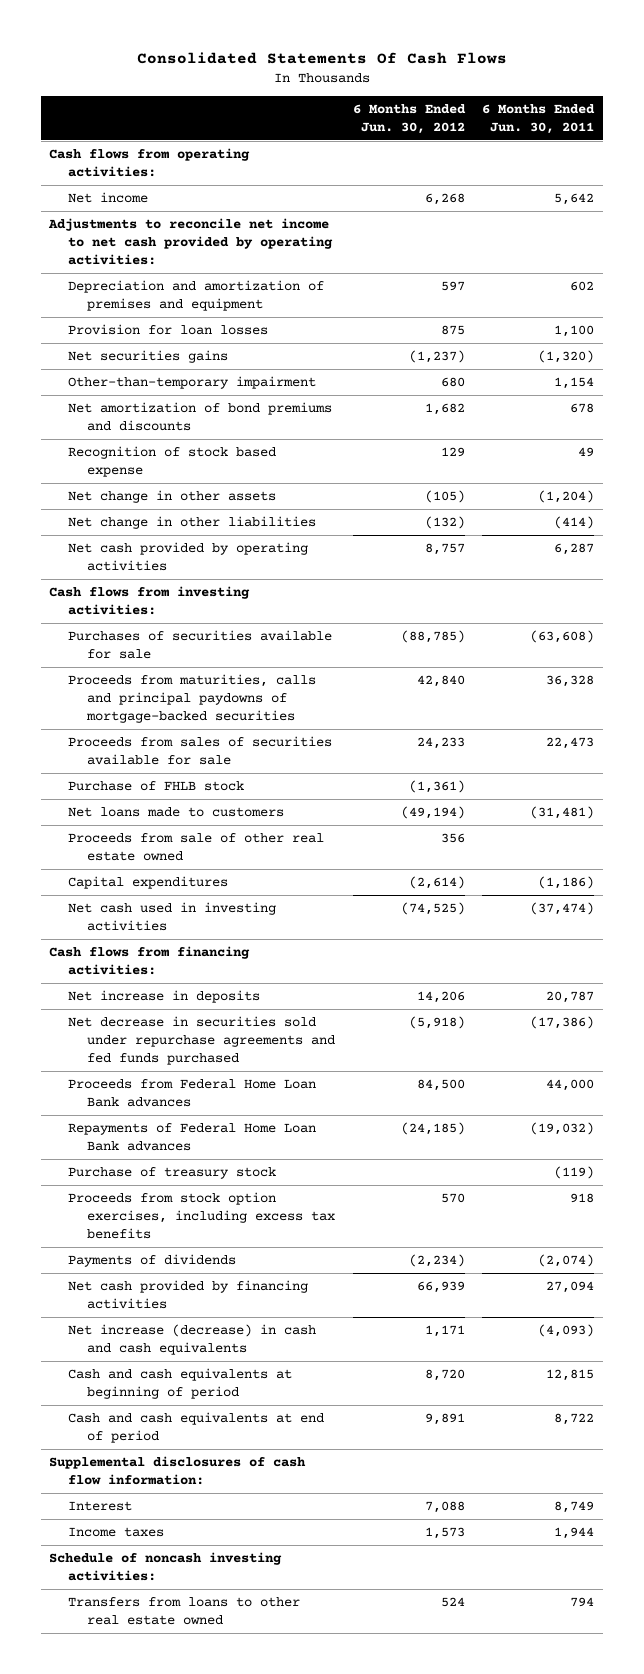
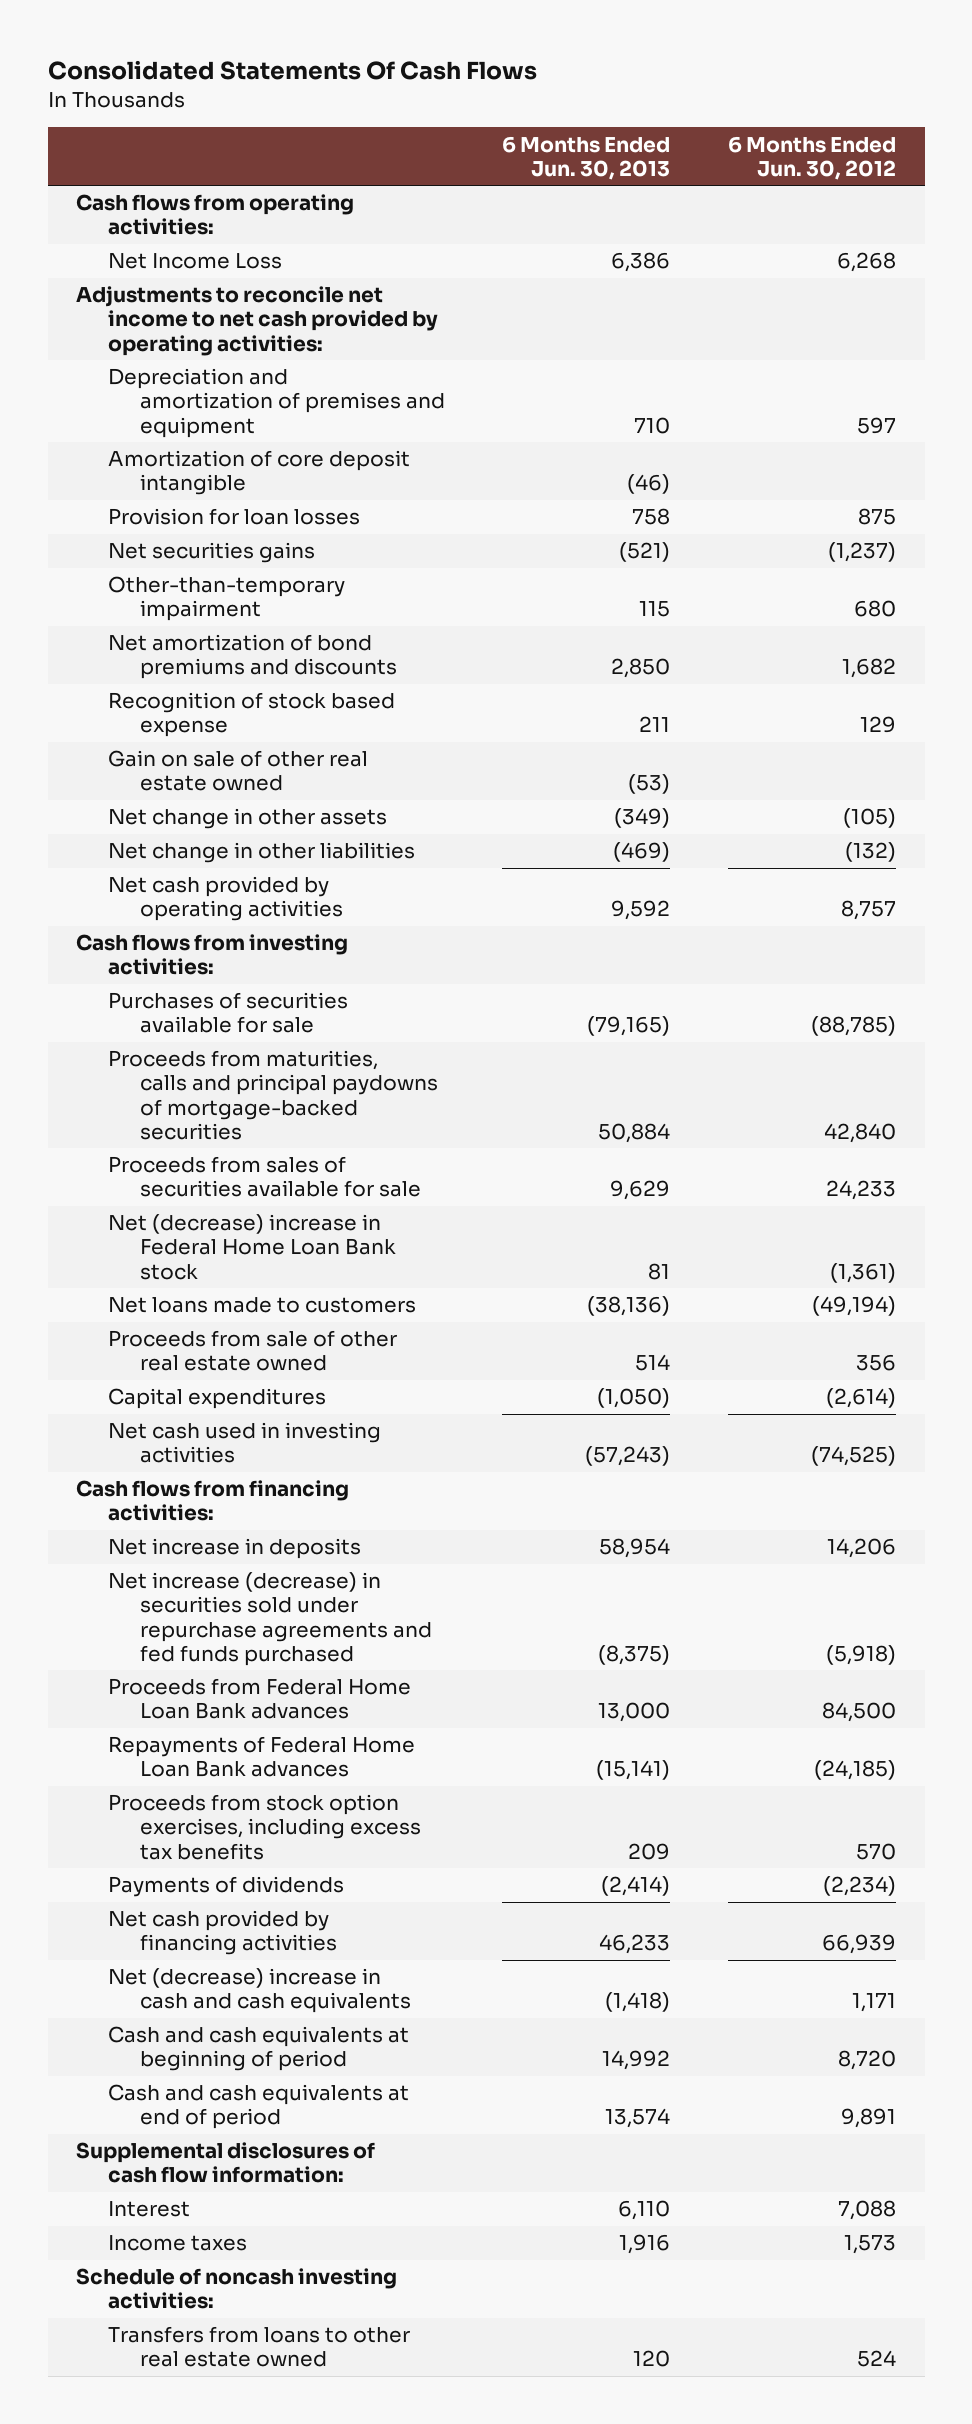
- | 6 Months Ended Jun. 30, 2012 | 6 Months Ended Jun. 30, 2011
+ | 6 Months Ended Jun. 30, 2013 | 6 Months Ended Jun. 30, 2012
- Net income | 6,268 | 5,642
+ Net Income Loss | 6,386 | 6,268
+ Amortization of core deposit intangible | (46) |
+ Gain on sale of other real estate owned | (53) |
- Purchase of FHLB stock | (1,361) |
+ Net (decrease) increase in Federal Home Loan Bank stock | 81 | (1,361)
- Net decrease in securities sold under repurchase agreements and fed funds purchased | (5,918) | (17,386)
+ Net increase (decrease) in securities sold under repurchase agreements and fed funds purchased | (8,375) | (5,918)
- Purchase of treasury stock | | (119)
- Net increase (decrease) in cash and cash equivalents | 1,171 | (4,093)
+ Net (decrease) increase in cash and cash equivalents | (1,418) | 1,171

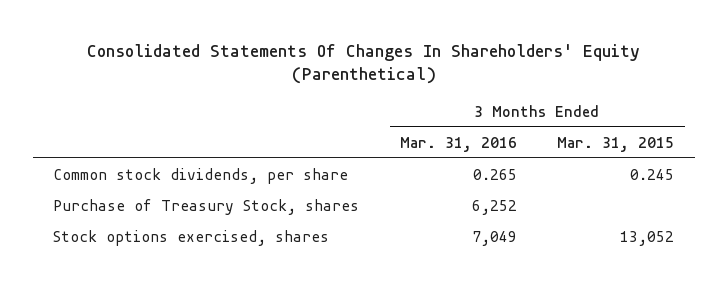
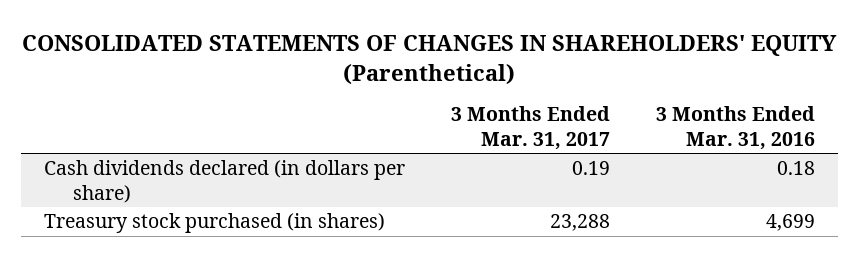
- Consolidated Statements Of Changes In Shareholders' Equity (Parenthetical)
+ CONSOLIDATED STATEMENTS OF CHANGES IN SHAREHOLDERS' EQUITY (Parenthetical)
- | 3 Months Ended Mar. 31, 2016 | 3 Months Ended Mar. 31, 2015
+ | 3 Months Ended Mar. 31, 2017 | 3 Months Ended Mar. 31, 2016
- Common stock dividends, per share | 0.265 | 0.245
- Purchase of Treasury Stock, shares | 6,252 |
- Stock options exercised, shares | 7,049 | 13,052
+ Cash dividends declared (in dollars per share) | 0.19 | 0.18
+ Treasury stock purchased (in shares) | 23,288 | 4,699

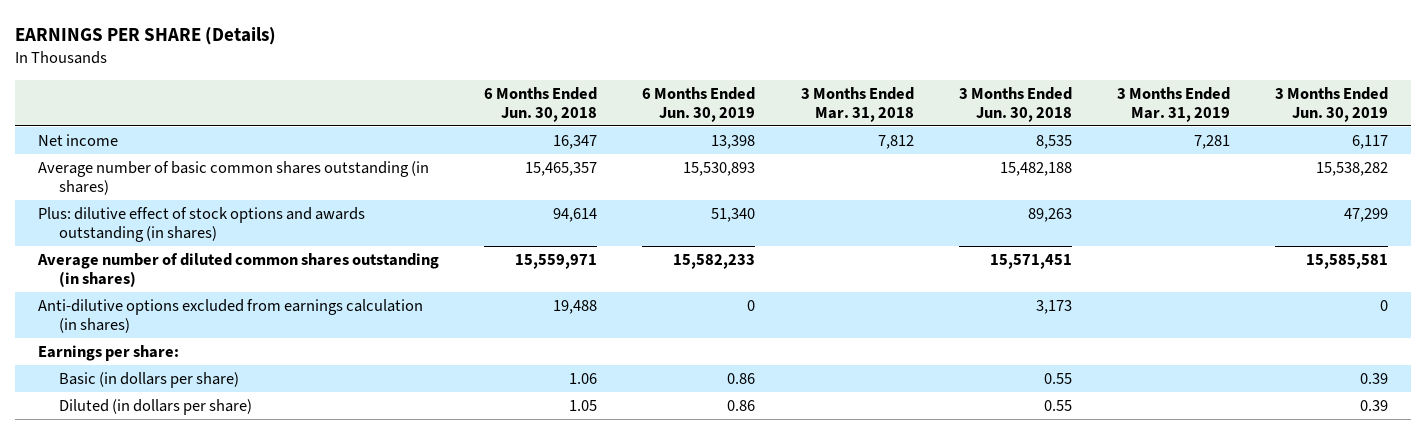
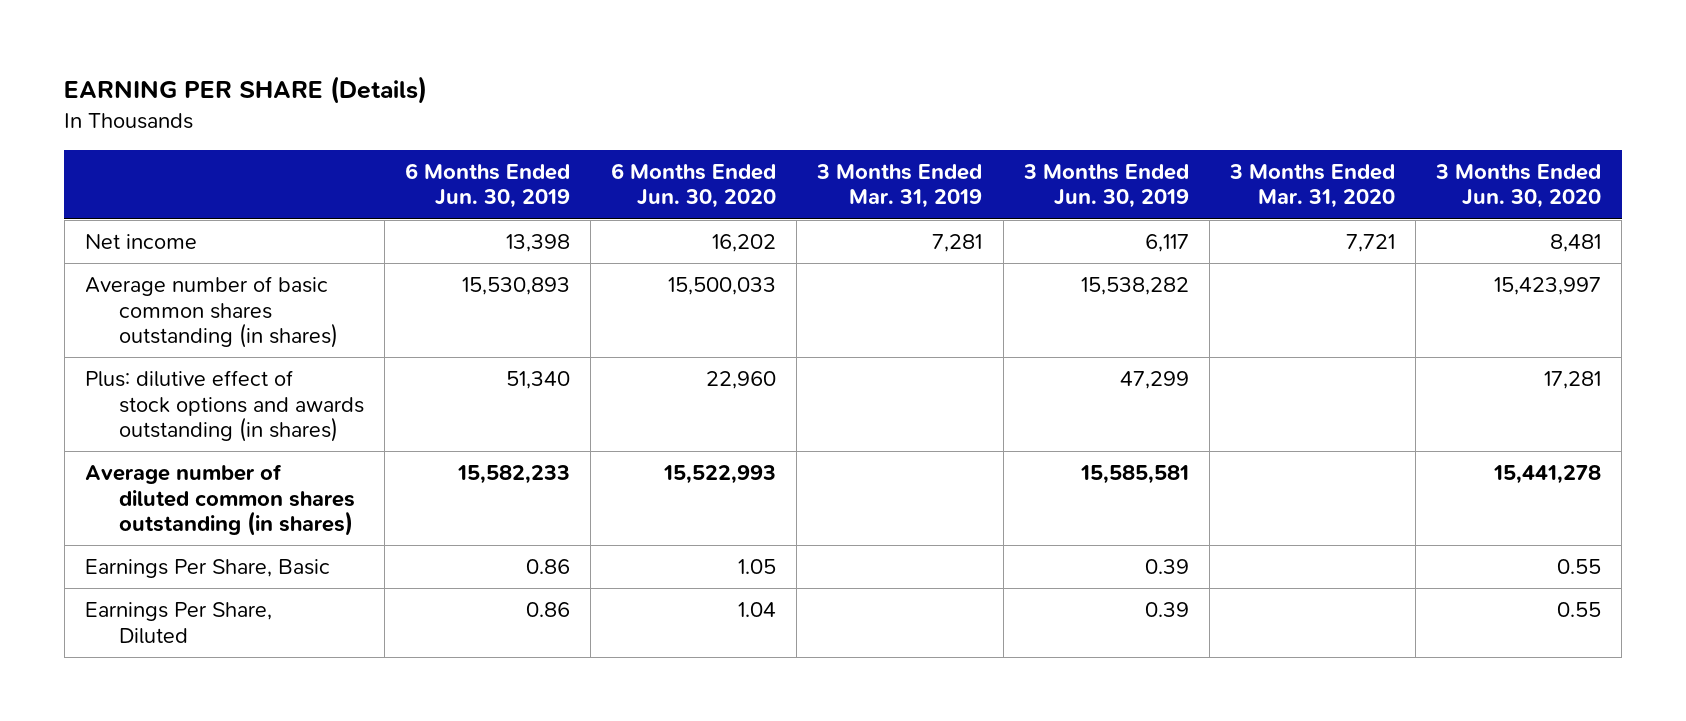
- EARNINGS PER SHARE (Details)
+ EARNING PER SHARE (Details)
- | 6 Months Ended Jun. 30, 2018 | 6 Months Ended Jun. 30, 2019 | 3 Months Ended Mar. 31, 2018 | 3 Months Ended Jun. 30, 2018 | 3 Months Ended Mar. 31, 2019 | 3 Months Ended Jun. 30, 2019
+ | 6 Months Ended Jun. 30, 2019 | 6 Months Ended Jun. 30, 2020 | 3 Months Ended Mar. 31, 2019 | 3 Months Ended Jun. 30, 2019 | 3 Months Ended Mar. 31, 2020 | 3 Months Ended Jun. 30, 2020
- Anti-dilutive options excluded from earnings calculation (in shares) | 19,488 | 0 | | 3,173 | | 0
- Earnings per share:
- Basic (in dollars per share) | 1.06 | 0.86 | | 0.55 | | 0.39
- Diluted (in dollars per share) | 1.05 | 0.86 | | 0.55 | | 0.39
+ Earnings Per Share, Basic | 0.86 | 1.05 | | 0.39 | | 0.55
+ Earnings Per Share, Diluted | 0.86 | 1.04 | | 0.39 | | 0.55

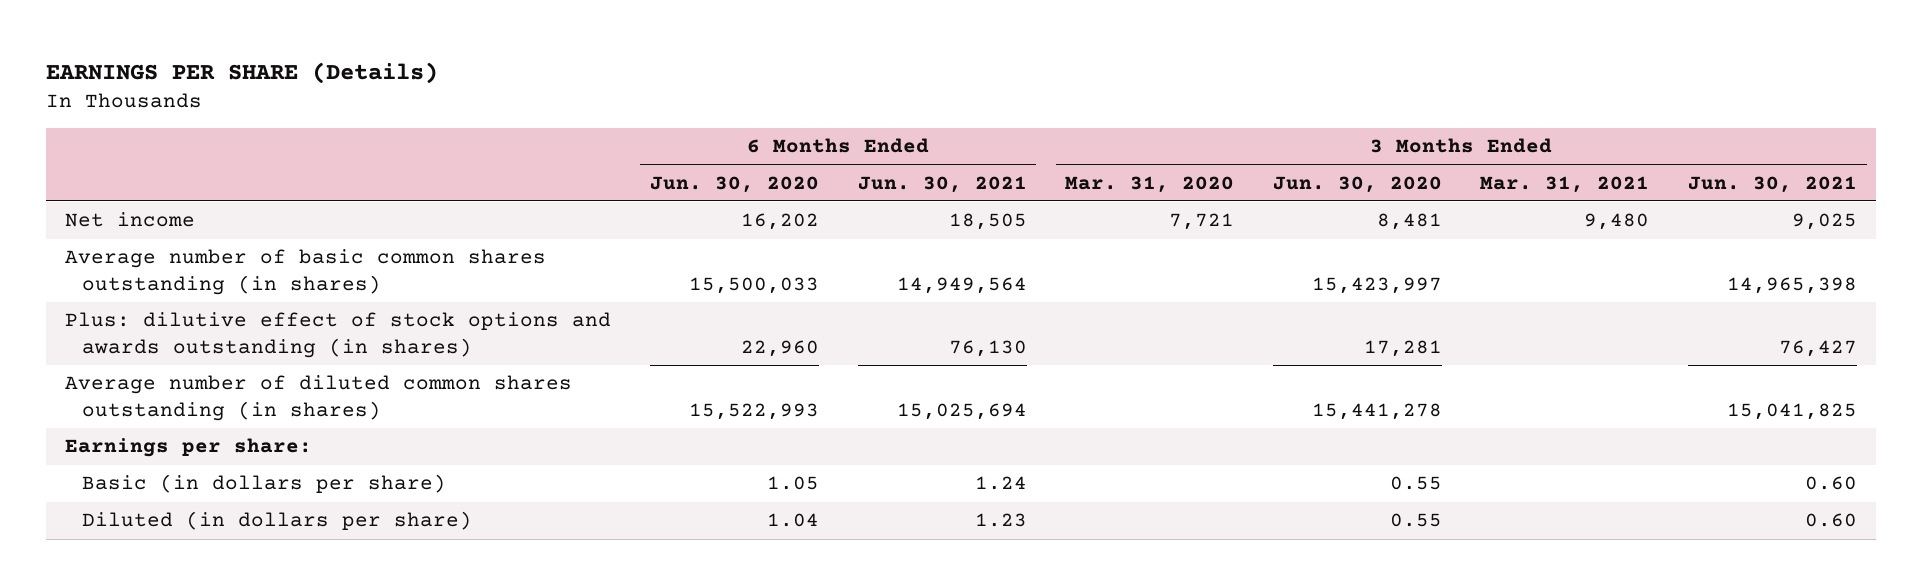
- EARNING PER SHARE (Details)
+ EARNINGS PER SHARE (Details)
- | 6 Months Ended Jun. 30, 2019 | 6 Months Ended Jun. 30, 2020 | 3 Months Ended Mar. 31, 2019 | 3 Months Ended Jun. 30, 2019 | 3 Months Ended Mar. 31, 2020 | 3 Months Ended Jun. 30, 2020
+ | 6 Months Ended Jun. 30, 2020 | 6 Months Ended Jun. 30, 2021 | 3 Months Ended Mar. 31, 2020 | 3 Months Ended Jun. 30, 2020 | 3 Months Ended Mar. 31, 2021 | 3 Months Ended Jun. 30, 2021
- Earnings Per Share, Basic | 0.86 | 1.05 | | 0.39 | | 0.55
- Earnings Per Share, Diluted | 0.86 | 1.04 | | 0.39 | | 0.55
+ Earnings per share:
+ Basic (in dollars per share) | 1.05 | 1.24 | | 0.55 | | 0.60
+ Diluted (in dollars per share) | 1.04 | 1.23 | | 0.55 | | 0.60

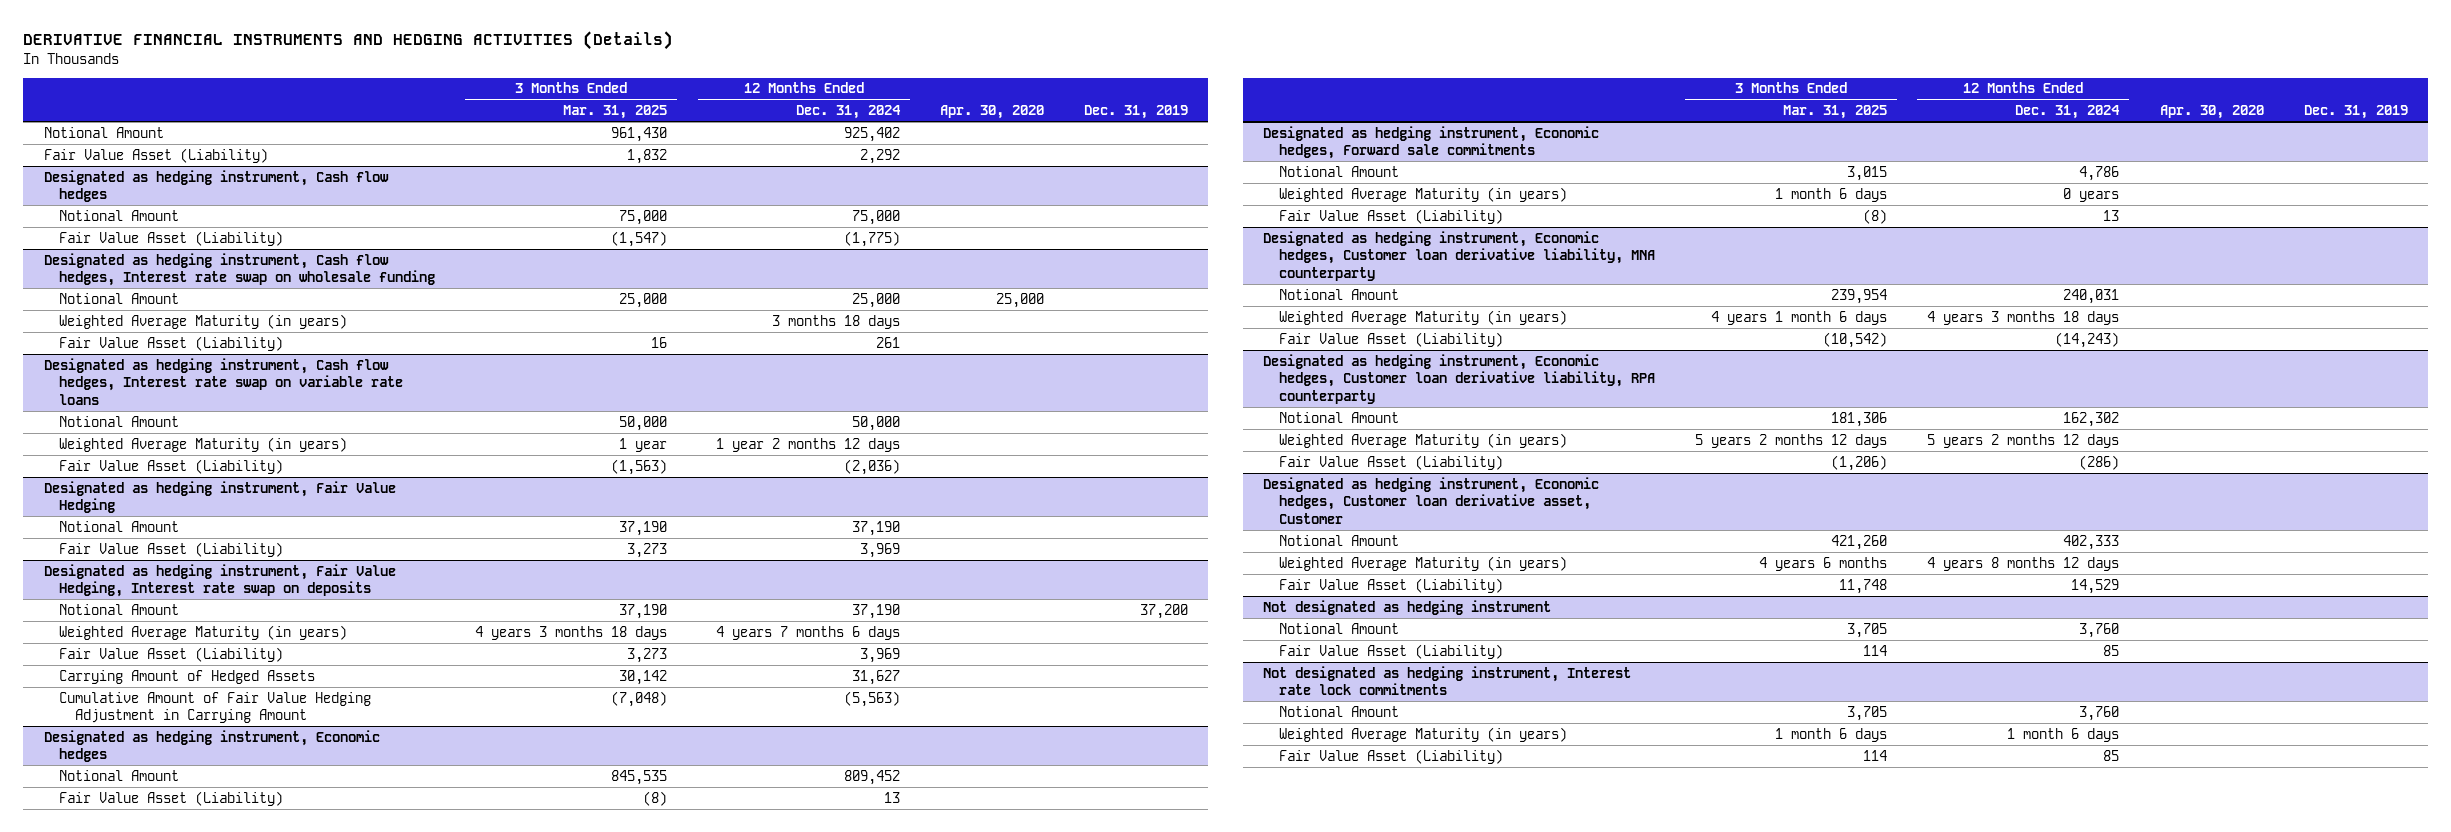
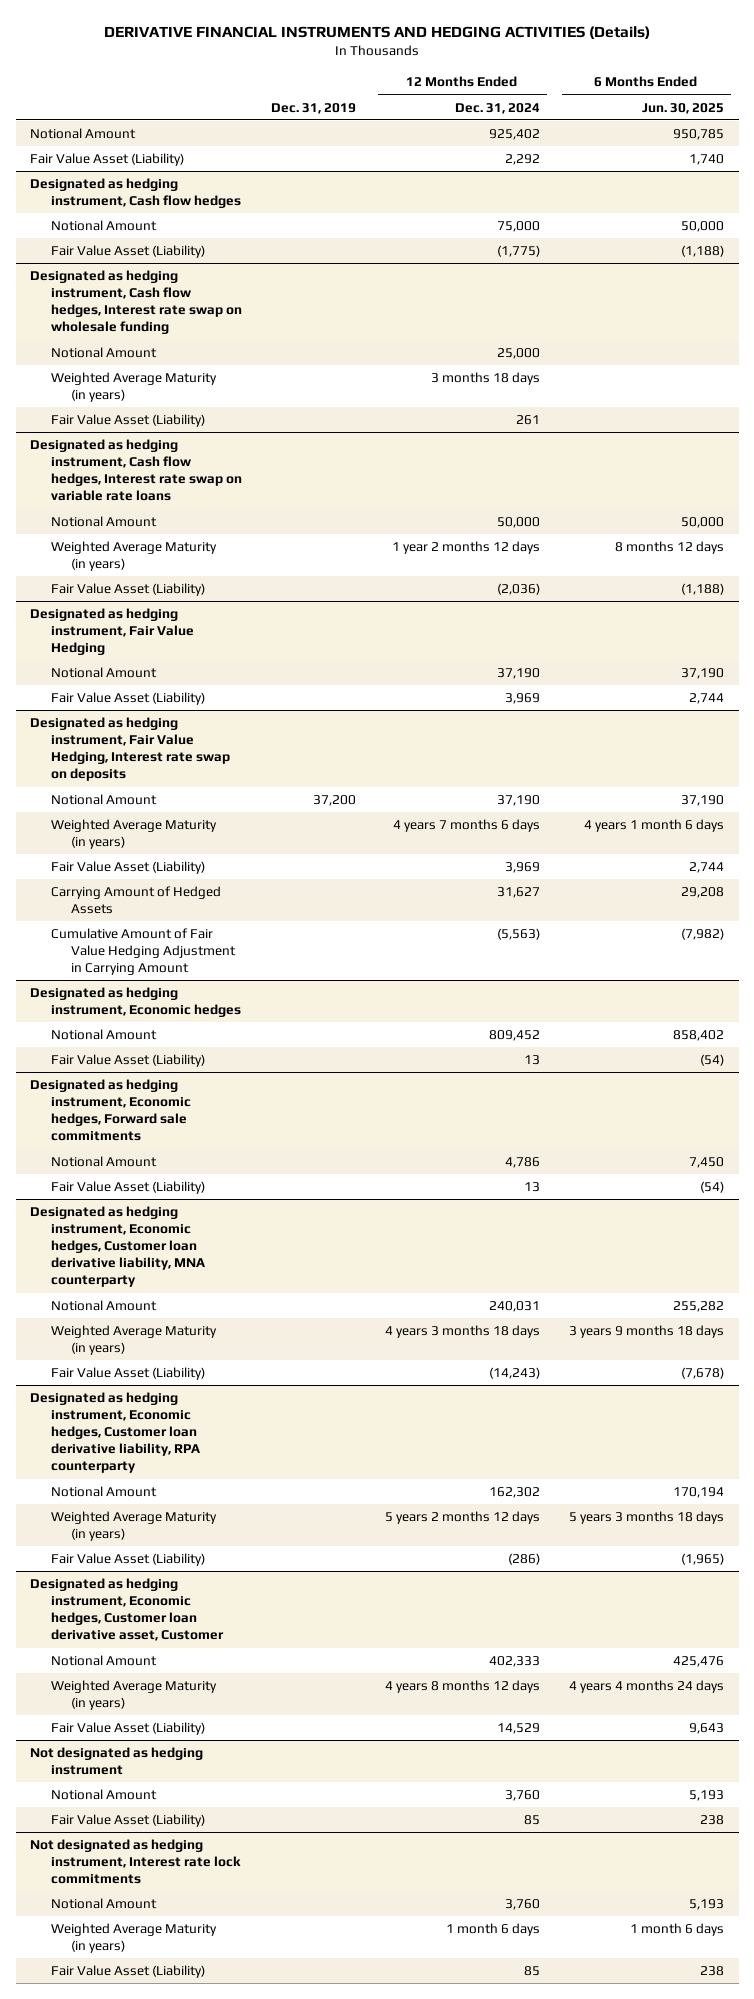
- | 3 Months Ended Mar. 31, 2025 | 12 Months Ended Dec. 31, 2024 | Apr. 30, 2020 | Dec. 31, 2019
+ | Dec. 31, 2019 | 12 Months Ended Dec. 31, 2024 | 6 Months Ended Jun. 30, 2025
@ Designated as hedging instrument, Economic hedges, Forward sale commitments
- Weighted Average Maturity (in years) | 1 month 6 days | 0 years | |

